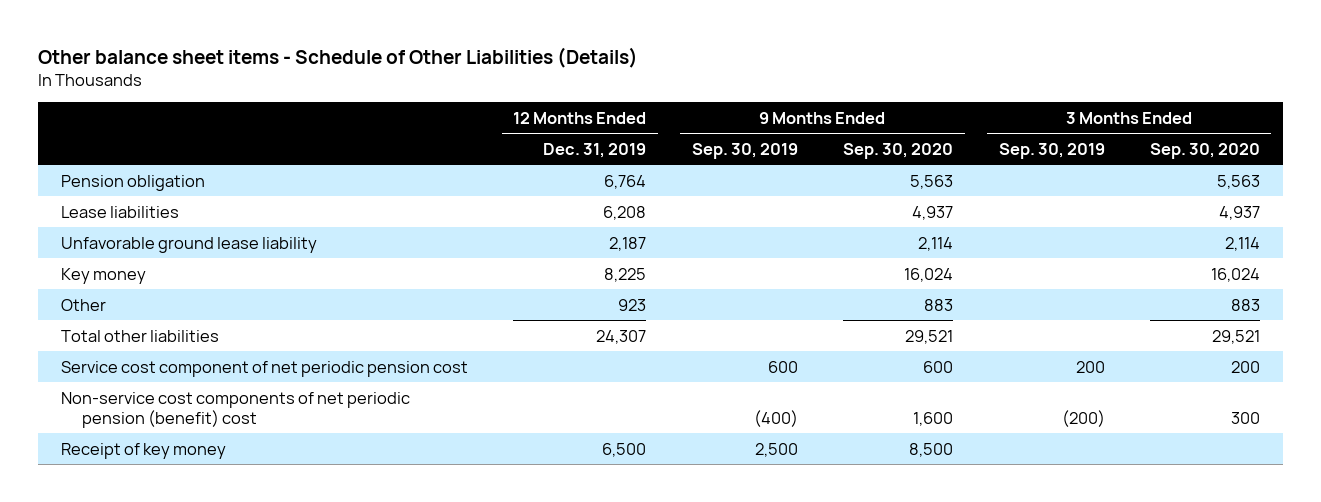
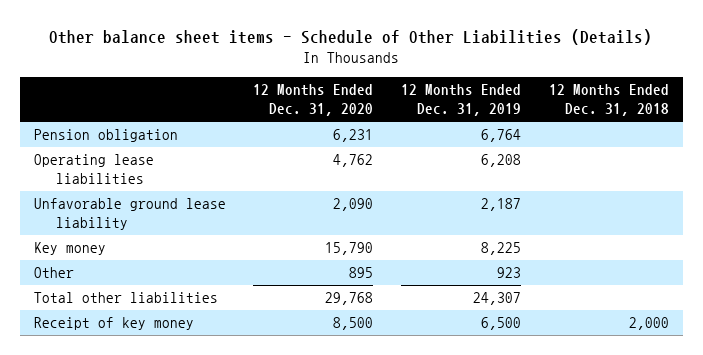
- | 12 Months Ended Dec. 31, 2019 | 9 Months Ended Sep. 30, 2019 | 9 Months Ended Sep. 30, 2020 | 3 Months Ended Sep. 30, 2019 | 3 Months Ended Sep. 30, 2020
+ | 12 Months Ended Dec. 31, 2020 | 12 Months Ended Dec. 31, 2019 | 12 Months Ended Dec. 31, 2018
- Lease liabilities | 6,208 | | 4,937 | | 4,937
+ Operating lease liabilities | 4,762 | 6,208 |
- Service cost component of net periodic pension cost | | 600 | 600 | 200 | 200
- Non-service cost components of net periodic pension (benefit) cost | | (400) | 1,600 | (200) | 300

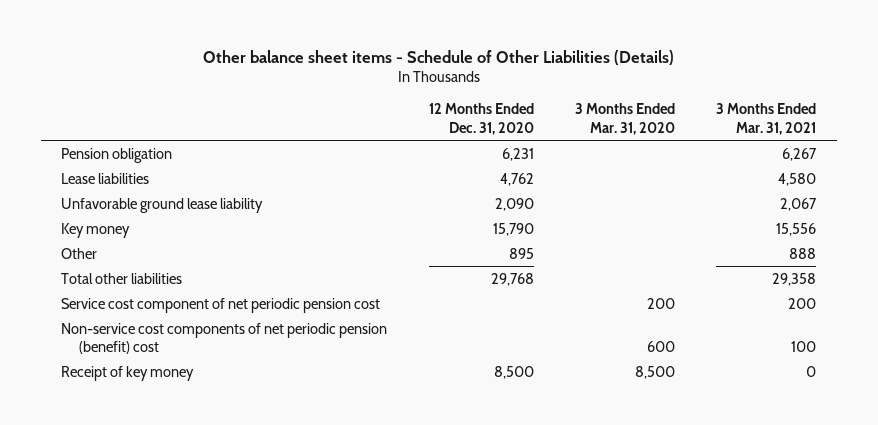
- | 12 Months Ended Dec. 31, 2020 | 12 Months Ended Dec. 31, 2019 | 12 Months Ended Dec. 31, 2018
+ | 12 Months Ended Dec. 31, 2020 | 3 Months Ended Mar. 31, 2020 | 3 Months Ended Mar. 31, 2021
- Operating lease liabilities | 4,762 | 6,208 |
+ Lease liabilities | 4,762 | | 4,580
+ Service cost component of net periodic pension cost | | 200 | 200
+ Non-service cost components of net periodic pension (benefit) cost | | 600 | 100

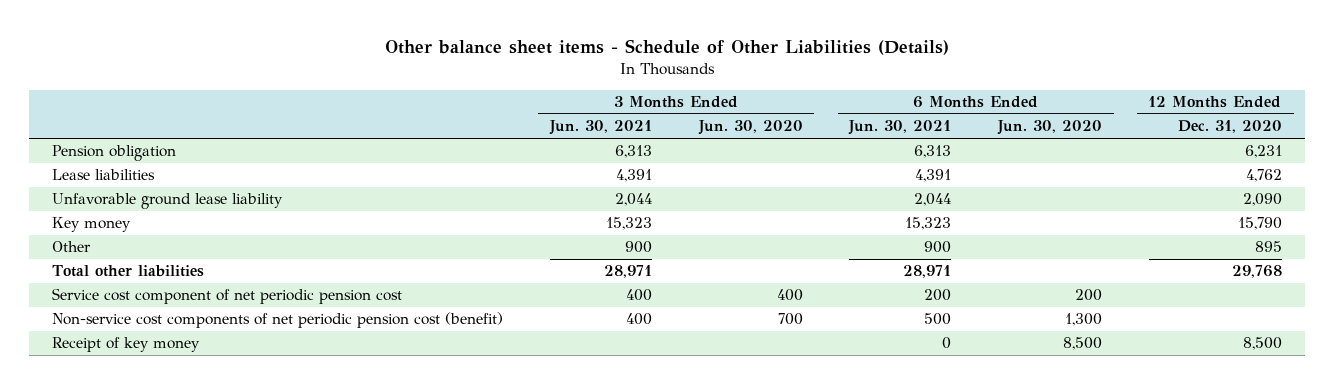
- | 12 Months Ended Dec. 31, 2020 | 3 Months Ended Mar. 31, 2020 | 3 Months Ended Mar. 31, 2021
+ | 3 Months Ended Jun. 30, 2021 | 3 Months Ended Jun. 30, 2020 | 6 Months Ended Jun. 30, 2021 | 6 Months Ended Jun. 30, 2020 | 12 Months Ended Dec. 31, 2020
- Non-service cost components of net periodic pension (benefit) cost | | 600 | 100
+ Non-service cost components of net periodic pension cost (benefit) | 400 | 700 | 500 | 1,300 |

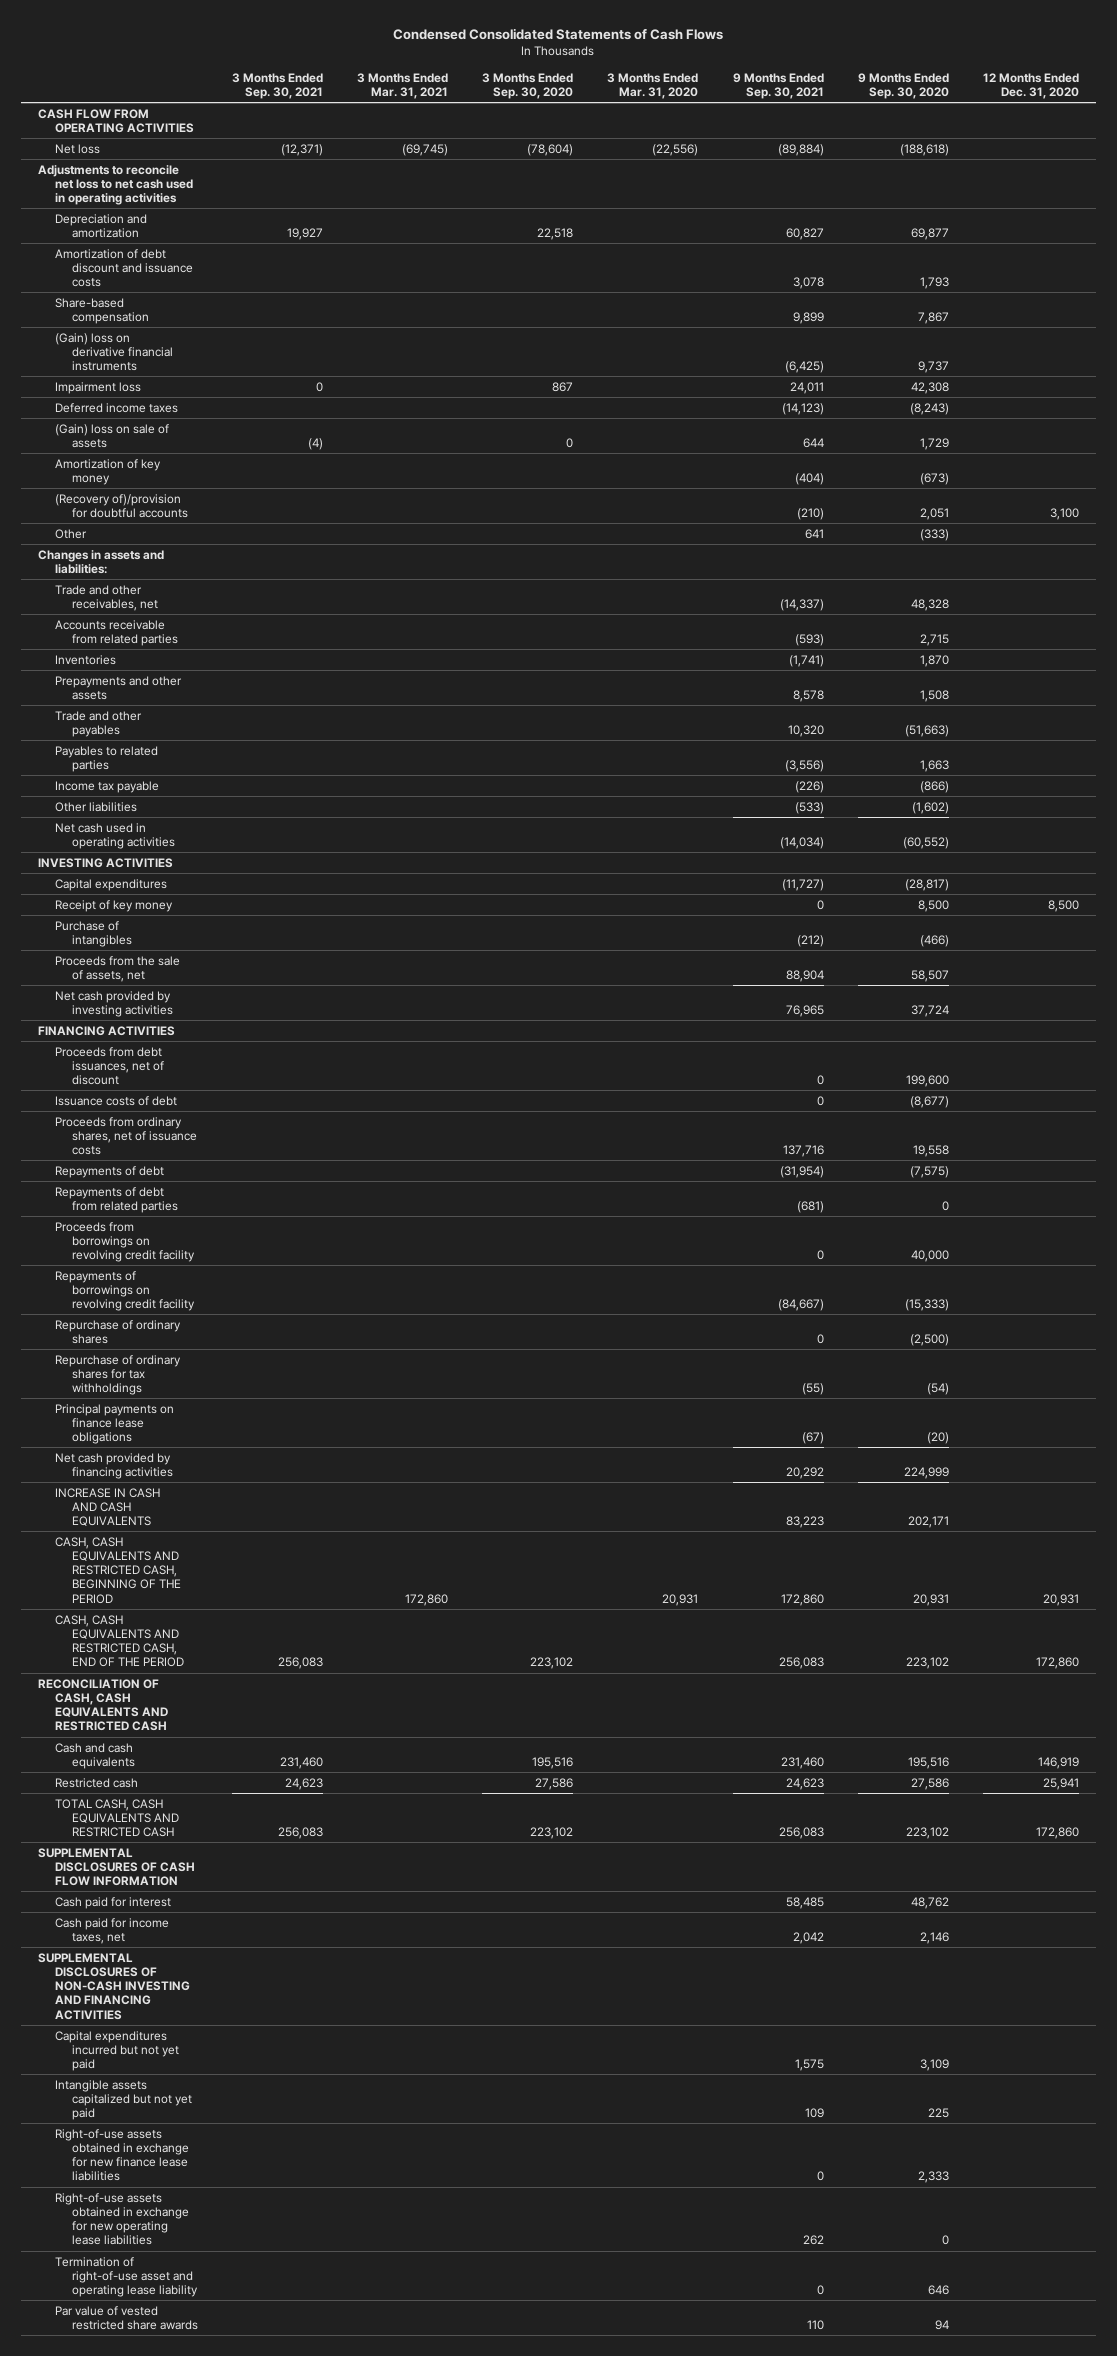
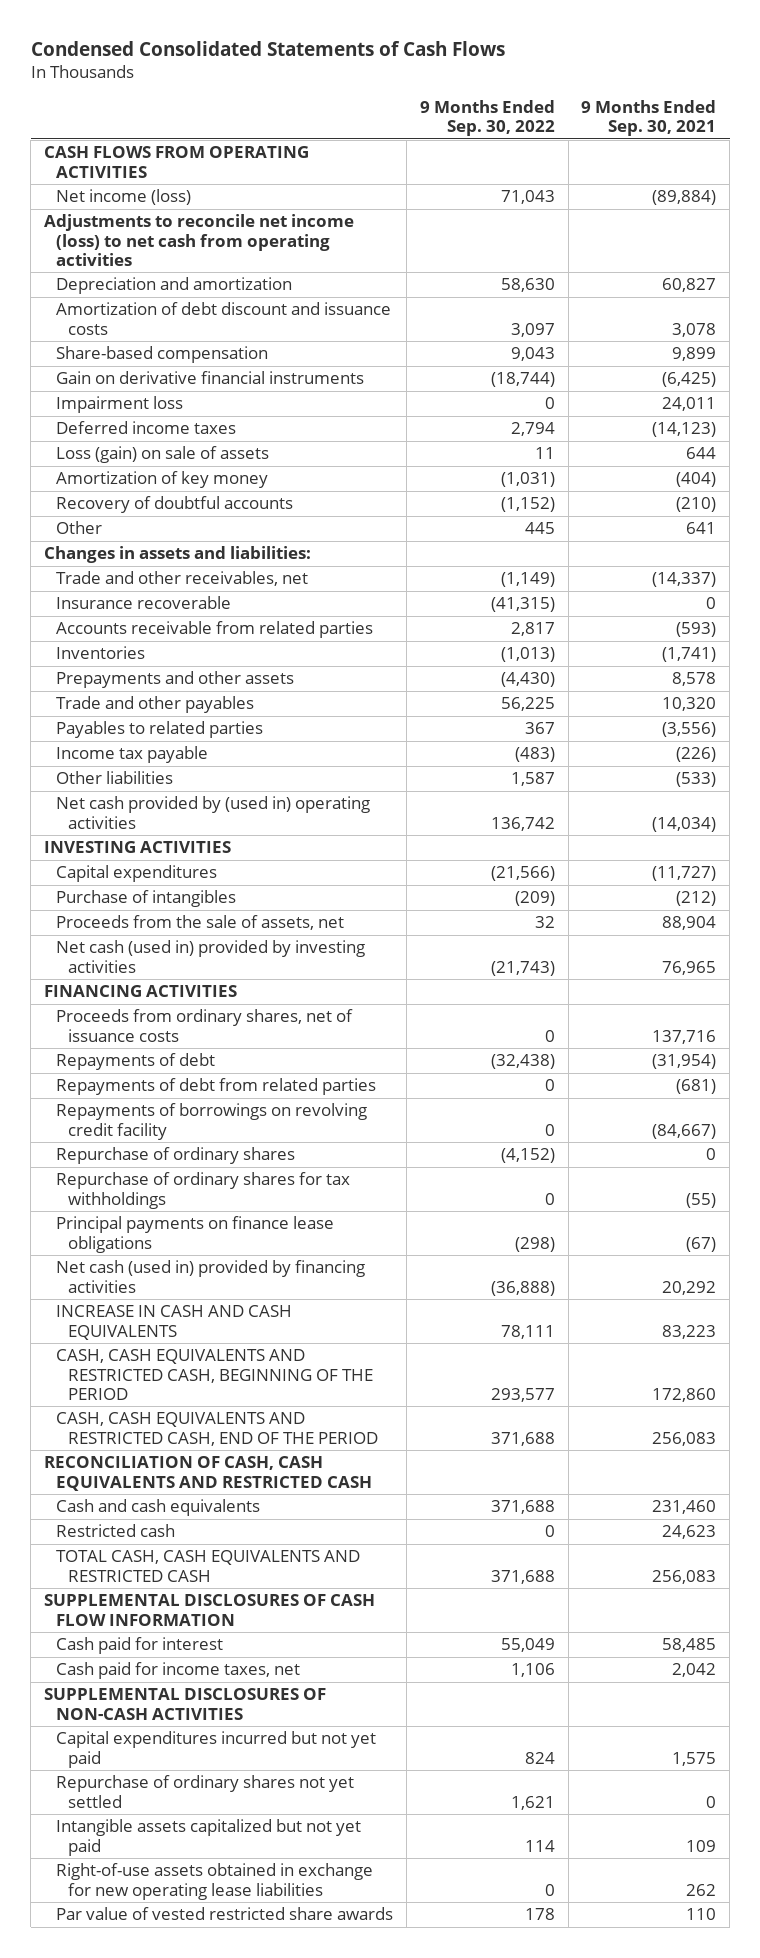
- | 3 Months Ended Sep. 30, 2021 | 3 Months Ended Mar. 31, 2021 | 3 Months Ended Sep. 30, 2020 | 3 Months Ended Mar. 31, 2020 | 9 Months Ended Sep. 30, 2021 | 9 Months Ended Sep. 30, 2020 | 12 Months Ended Dec. 31, 2020
+ | 9 Months Ended Sep. 30, 2022 | 9 Months Ended Sep. 30, 2021
- CASH FLOW FROM OPERATING ACTIVITIES
- Net loss | (12,371) | (69,745) | (78,604) | (22,556) | (89,884) | (188,618) |
- Adjustments to reconcile net loss to net cash used in operating activities
+ CASH FLOWS FROM OPERATING ACTIVITIES
+ Net income (loss) | 71,043 | (89,884)
+ Adjustments to reconcile net income (loss) to net cash from operating activities
- (Gain) loss on derivative financial instruments | | | | | (6,425) | 9,737 |
+ Gain on derivative financial instruments | (18,744) | (6,425)
- (Gain) loss on sale of assets | (4) | | 0 | | 644 | 1,729 |
+ Loss (gain) on sale of assets | 11 | 644
- (Recovery of)/provision for doubtful accounts | | | | | (210) | 2,051 | 3,100
+ Recovery of doubtful accounts | (1,152) | (210)
+ Insurance recoverable | (41,315) | 0
- Net cash used in operating activities | | | | | (14,034) | (60,552) |
+ Net cash provided by (used in) operating activities | 136,742 | (14,034)
- Receipt of key money | | | | | 0 | 8,500 | 8,500
- Net cash provided by investing activities | | | | | 76,965 | 37,724 |
+ Net cash (used in) provided by investing activities | (21,743) | 76,965
- Proceeds from debt issuances, net of discount | | | | | 0 | 199,600 |
- Issuance costs of debt | | | | | 0 | (8,677) |
- Proceeds from borrowings on revolving credit facility | | | | | 0 | 40,000 |
- Net cash provided by financing activities | | | | | 20,292 | 224,999 |
+ Net cash (used in) provided by financing activities | (36,888) | 20,292
- SUPPLEMENTAL DISCLOSURES OF NON-CASH INVESTING AND FINANCING ACTIVITIES
+ SUPPLEMENTAL DISCLOSURES OF NON-CASH ACTIVITIES
+ Repurchase of ordinary shares not yet settled | 1,621 | 0
- Right-of-use assets obtained in exchange for new finance lease liabilities | | | | | 0 | 2,333 |
- Termination of right-of-use asset and operating lease liability | | | | | 0 | 646 |

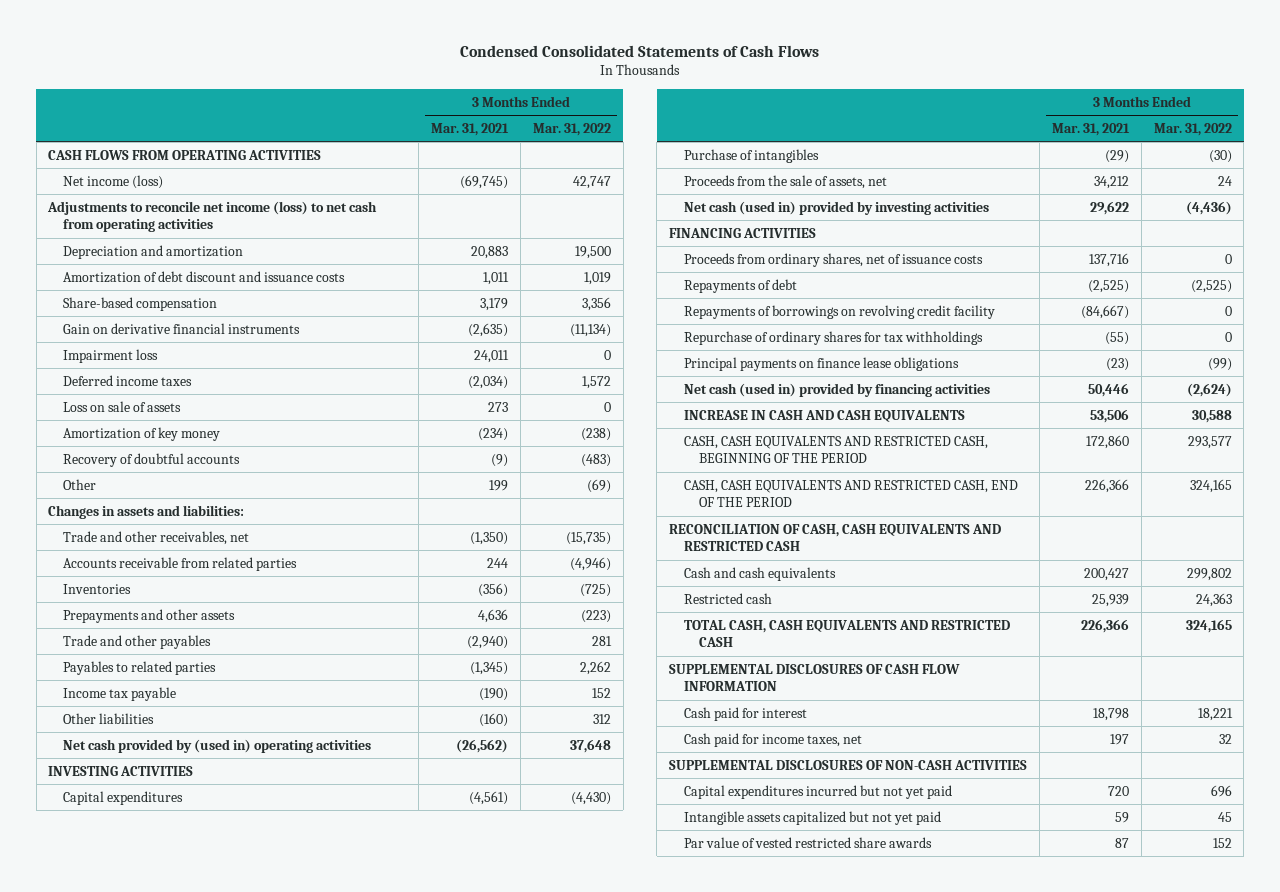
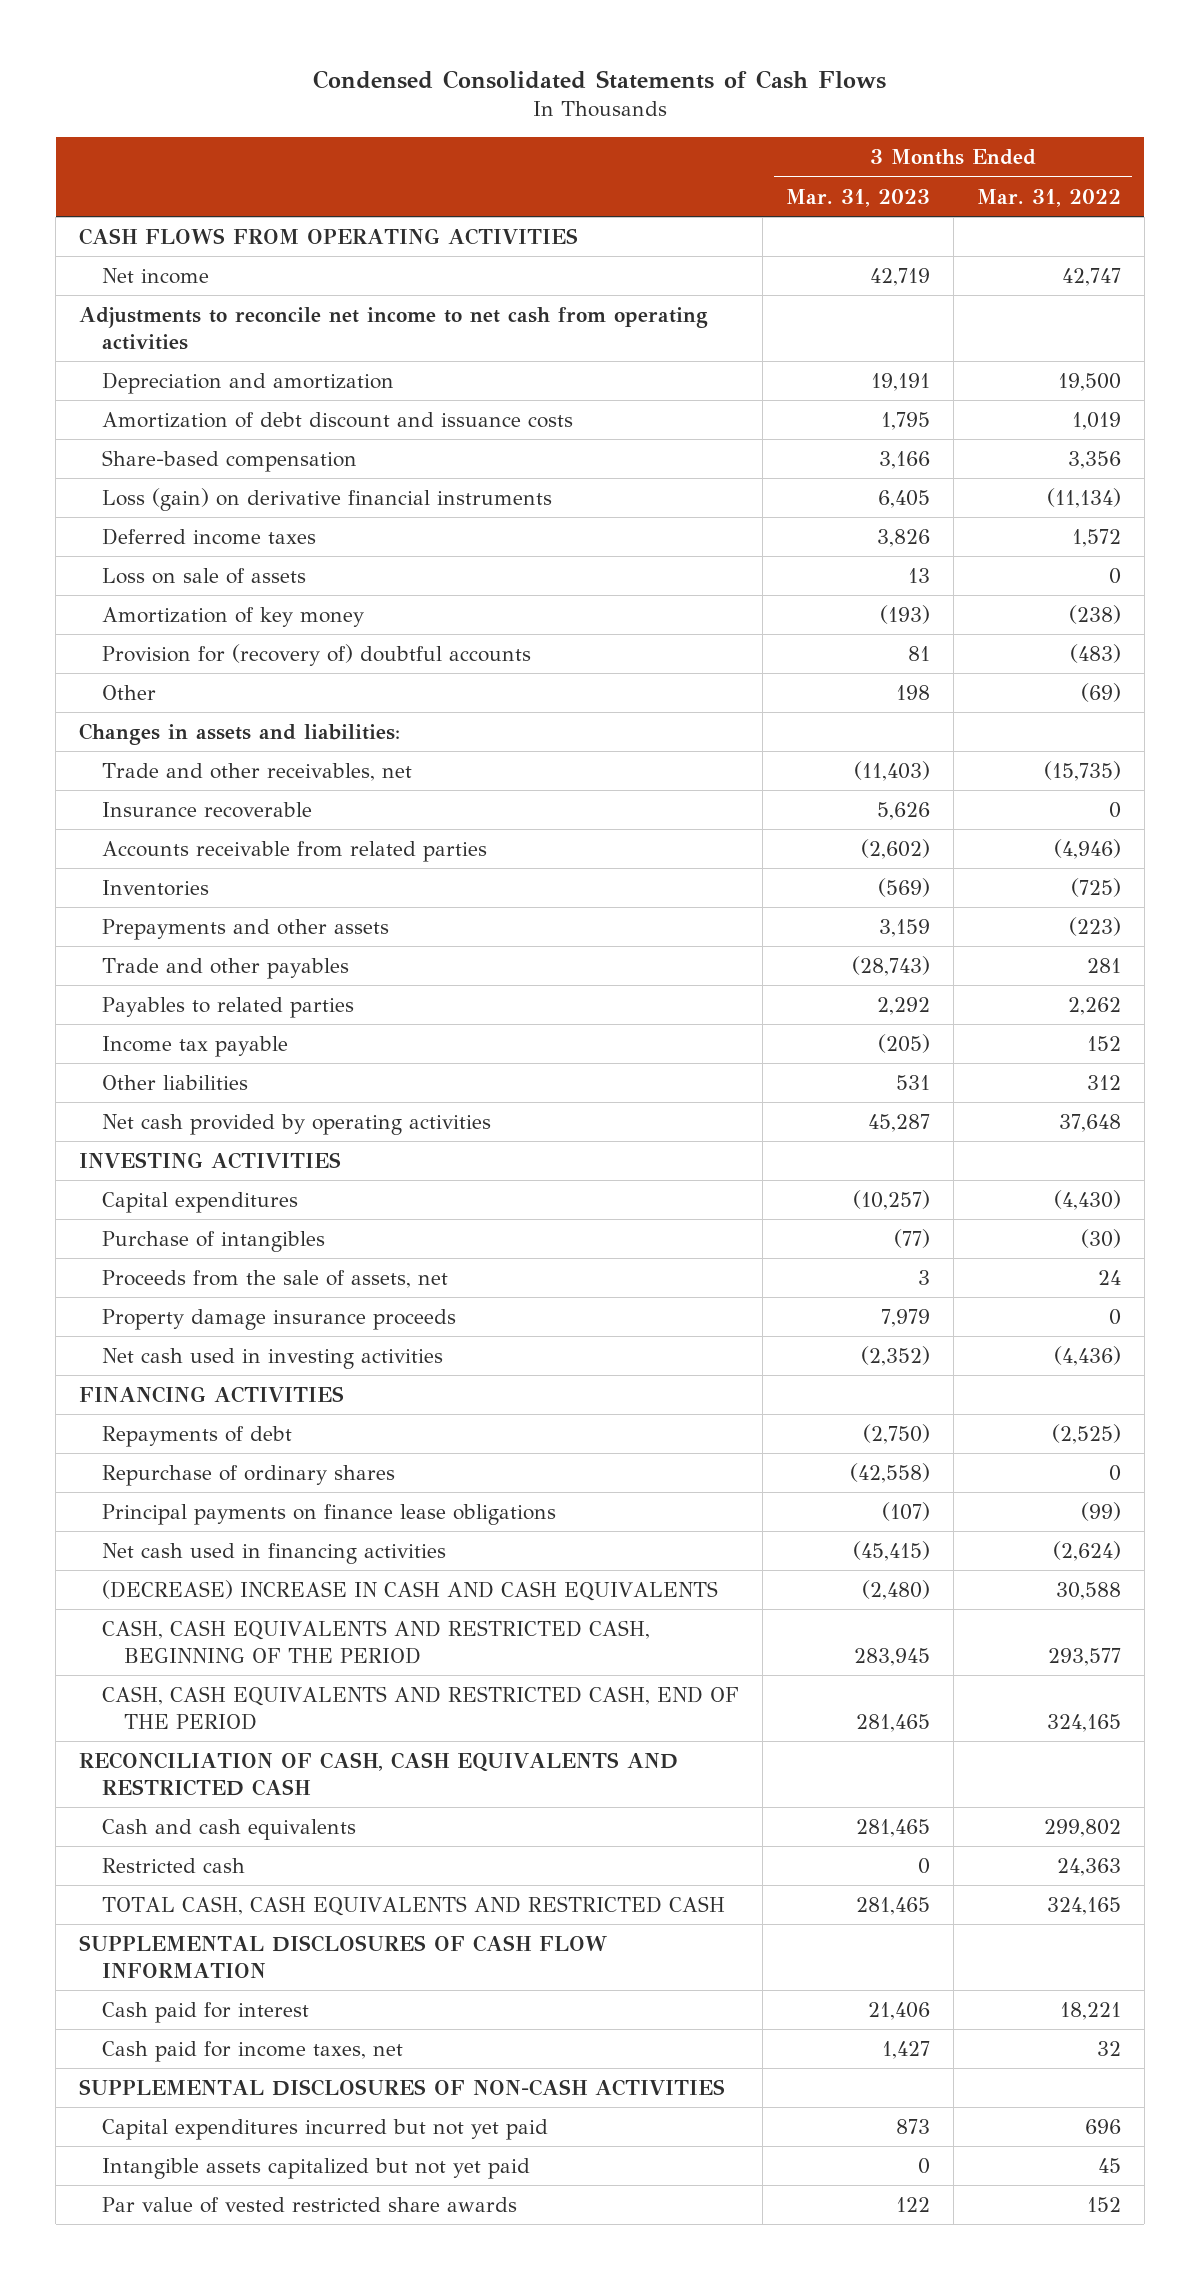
- | 3 Months Ended Mar. 31, 2021 | 3 Months Ended Mar. 31, 2022
+ | 3 Months Ended Mar. 31, 2023 | 3 Months Ended Mar. 31, 2022
- Net income (loss) | (69,745) | 42,747
- Adjustments to reconcile net income (loss) to net cash from operating activities
+ Net income | 42,719 | 42,747
+ Adjustments to reconcile net income to net cash from operating activities
- Gain on derivative financial instruments | (2,635) | (11,134)
- Impairment loss | 24,011 | 0
+ Loss (gain) on derivative financial instruments | 6,405 | (11,134)
- Recovery of doubtful accounts | (9) | (483)
+ Provision for (recovery of) doubtful accounts | 81 | (483)
+ Insurance recoverable | 5,626 | 0
- Net cash provided by (used in) operating activities | (26,562) | 37,648
+ Net cash provided by operating activities | 45,287 | 37,648
- Net cash (used in) provided by investing activities | 29,622 | (4,436)
+ Property damage insurance proceeds | 7,979 | 0
+ Net cash used in investing activities | (2,352) | (4,436)
- Proceeds from ordinary shares, net of issuance costs | 137,716 | 0
- Repayments of borrowings on revolving credit facility | (84,667) | 0
- Repurchase of ordinary shares for tax withholdings | (55) | 0
+ Repurchase of ordinary shares | (42,558) | 0
- Net cash (used in) provided by financing activities | 50,446 | (2,624)
- INCREASE IN CASH AND CASH EQUIVALENTS | 53,506 | 30,588
+ Net cash used in financing activities | (45,415) | (2,624)
+ (DECREASE) INCREASE IN CASH AND CASH EQUIVALENTS | (2,480) | 30,588

